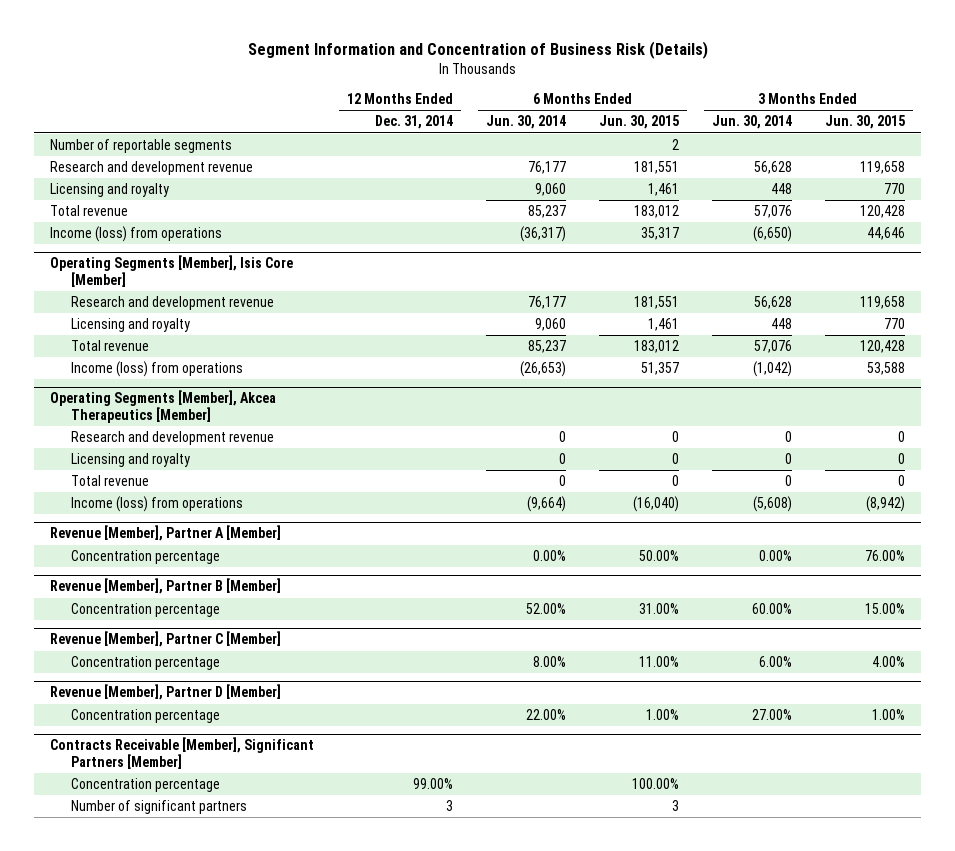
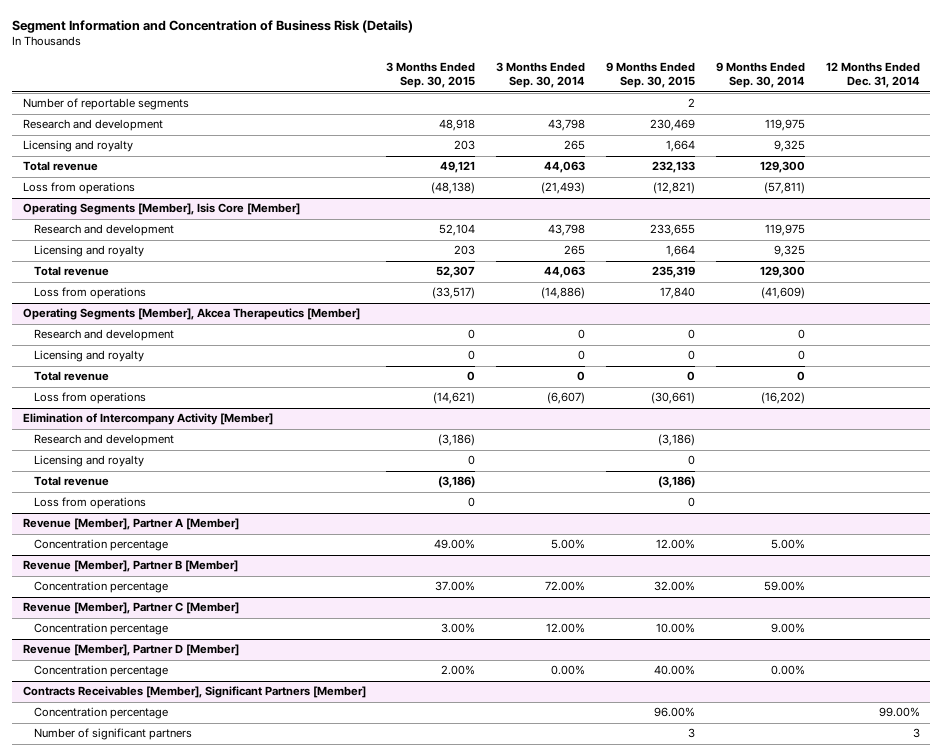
- | 12 Months Ended Dec. 31, 2014 | 6 Months Ended Jun. 30, 2014 | 6 Months Ended Jun. 30, 2015 | 3 Months Ended Jun. 30, 2014 | 3 Months Ended Jun. 30, 2015
+ | 3 Months Ended Sep. 30, 2015 | 3 Months Ended Sep. 30, 2014 | 9 Months Ended Sep. 30, 2015 | 9 Months Ended Sep. 30, 2014 | 12 Months Ended Dec. 31, 2014
- Research and development revenue | | 76,177 | 181,551 | 56,628 | 119,658
+ Research and development | 48,918 | 43,798 | 230,469 | 119,975 |
- Income (loss) from operations | | (36,317) | 35,317 | (6,650) | 44,646
+ Loss from operations | (48,138) | (21,493) | (12,821) | (57,811) |
@ Operating Segments [Member], Isis Core [Member]
- Research and development revenue | | 76,177 | 181,551 | 56,628 | 119,658
+ Research and development | 52,104 | 43,798 | 233,655 | 119,975 |
- Income (loss) from operations | | (26,653) | 51,357 | (1,042) | 53,588
+ Loss from operations | (33,517) | (14,886) | 17,840 | (41,609) |
@ Operating Segments [Member], Akcea Therapeutics [Member]
- Research and development revenue | | 0 | 0 | 0 | 0
+ Research and development | 0 | 0 | 0 | 0 |
- Income (loss) from operations | | (9,664) | (16,040) | (5,608) | (8,942)
+ Loss from operations | (14,621) | (6,607) | (30,661) | (16,202) |
+ Elimination of Intercompany Activity [Member]
+ Research and development | (3,186) | | (3,186) | |
+ Licensing and royalty | 0 | | 0 | |
+ Total revenue | (3,186) | | (3,186) | |
+ Loss from operations | 0 | | 0 | |
- Contracts Receivable [Member], Significant Partners [Member]
+ Contracts Receivables [Member], Significant Partners [Member]

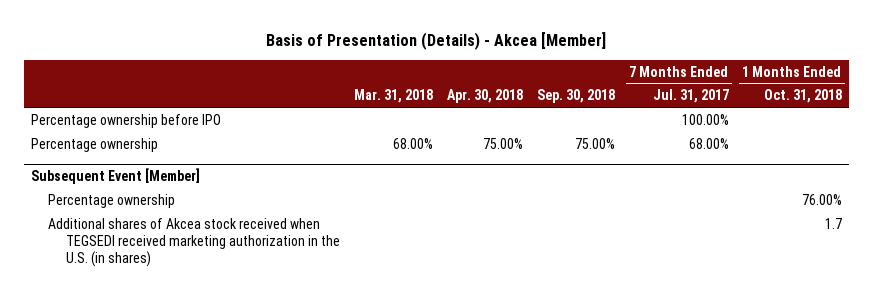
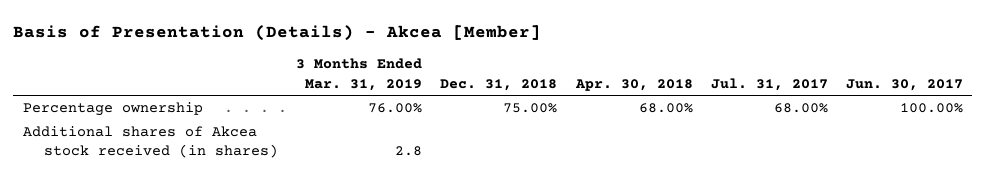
- | Mar. 31, 2018 | Apr. 30, 2018 | Sep. 30, 2018 | 7 Months Ended Jul. 31, 2017 | 1 Months Ended Oct. 31, 2018
+ | 3 Months Ended Mar. 31, 2019 | Dec. 31, 2018 | Apr. 30, 2018 | Jul. 31, 2017 | Jun. 30, 2017
- Percentage ownership before IPO | | | | 100.00% |
- Percentage ownership | 68.00% | 75.00% | 75.00% | 68.00% |
- Subsequent Event [Member]
- Percentage ownership | | | | | 76.00%
- Additional shares of Akcea stock received when TEGSEDI received marketing authorization in the U.S. (in shares) | | | | | 1.7
+ Percentage ownership | 76.00% | 75.00% | 68.00% | 68.00% | 100.00%
+ Additional shares of Akcea stock received (in shares) | 2.8 | | | |

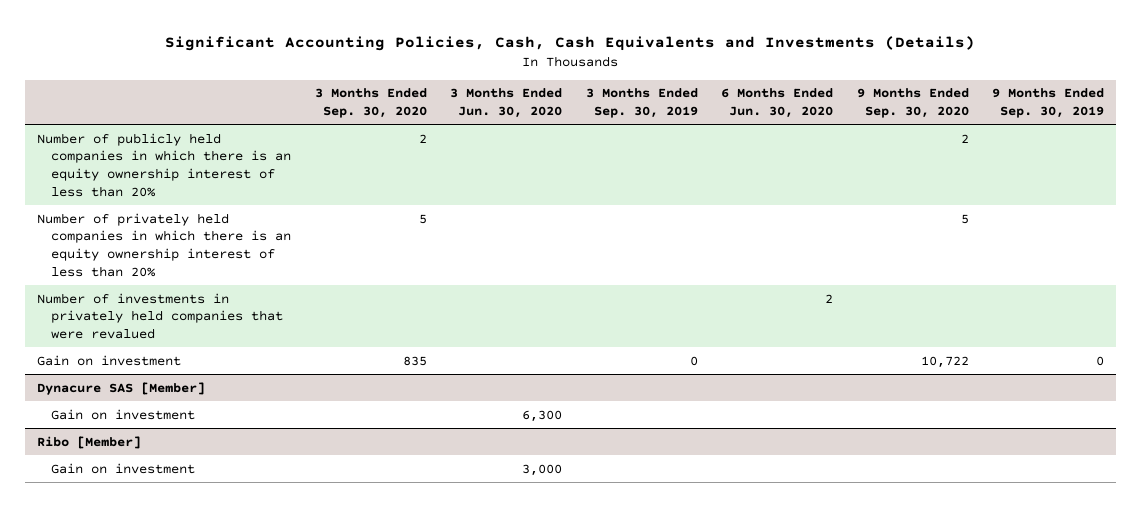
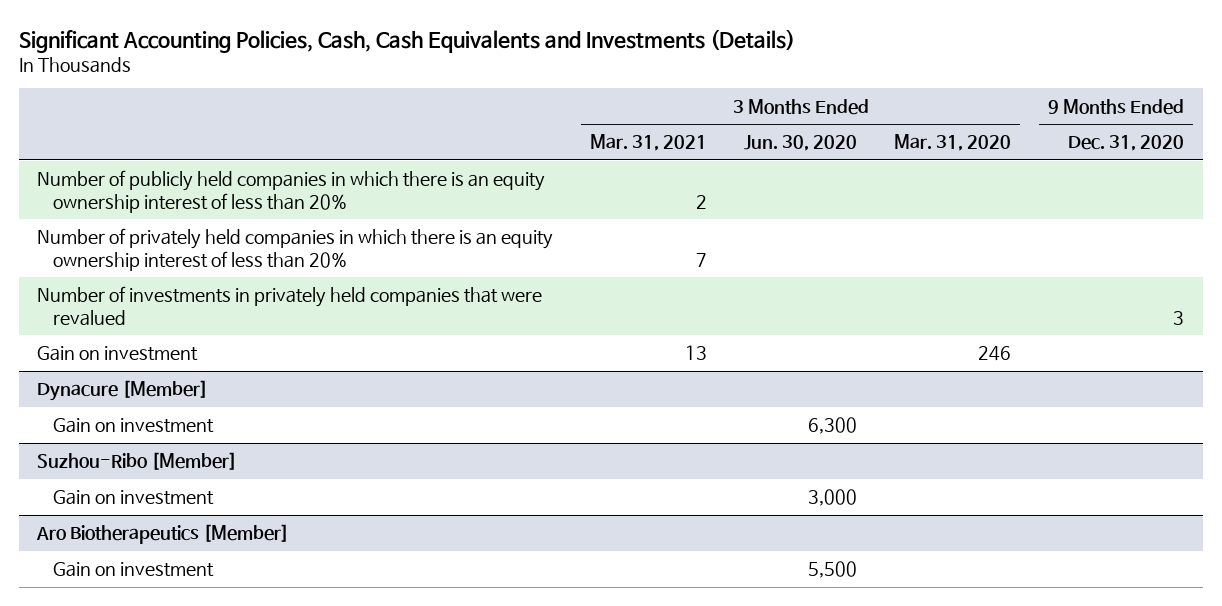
- | 3 Months Ended Sep. 30, 2020 | 3 Months Ended Jun. 30, 2020 | 3 Months Ended Sep. 30, 2019 | 6 Months Ended Jun. 30, 2020 | 9 Months Ended Sep. 30, 2020 | 9 Months Ended Sep. 30, 2019
+ | 3 Months Ended Mar. 31, 2021 | 3 Months Ended Jun. 30, 2020 | 3 Months Ended Mar. 31, 2020 | 9 Months Ended Dec. 31, 2020
- Dynacure SAS [Member]
+ Dynacure [Member]
- Ribo [Member]
+ Suzhou-Ribo [Member]
+ Aro Biotherapeutics [Member]
+ Gain on investment | | 5,500 | |

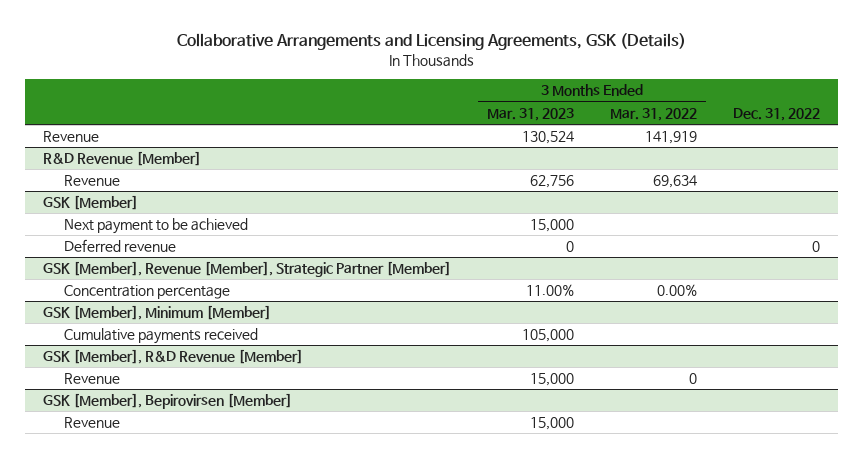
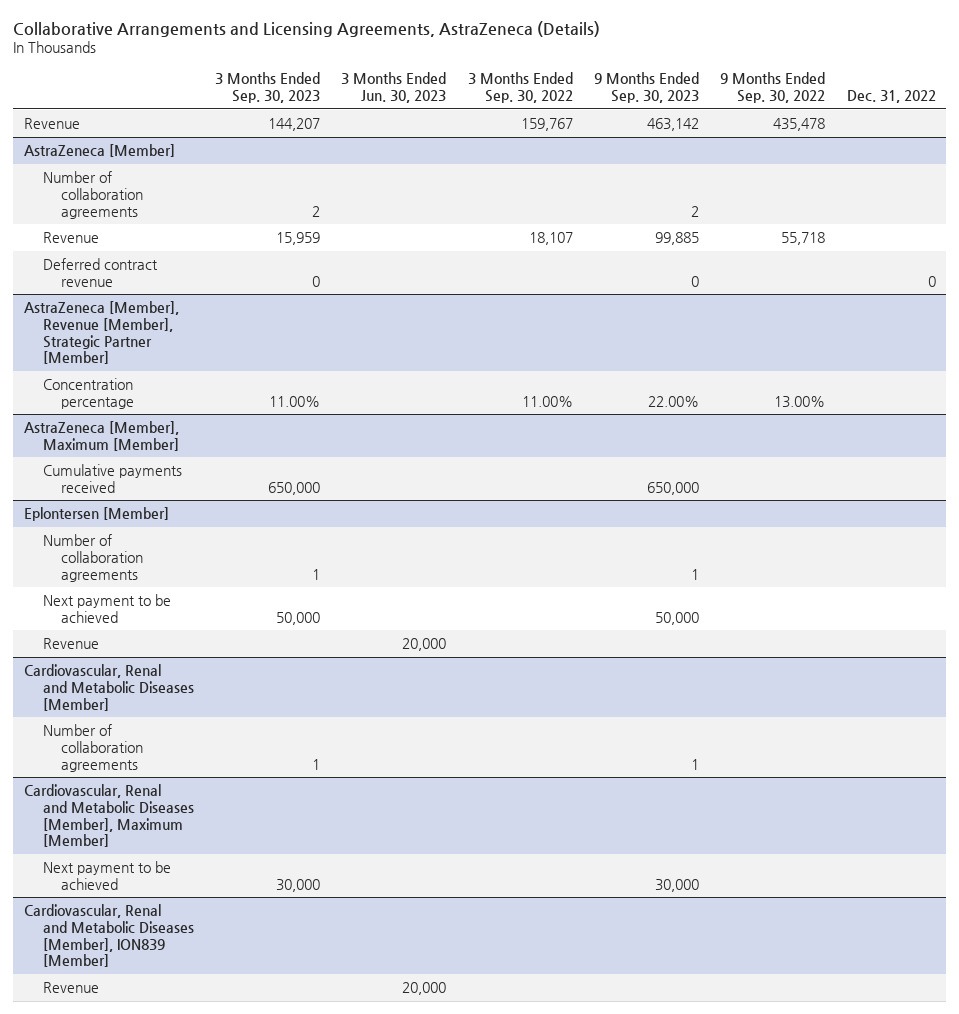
- Collaborative Arrangements and Licensing Agreements, GSK (Details)
+ Collaborative Arrangements and Licensing Agreements, AstraZeneca (Details)
- | 3 Months Ended Mar. 31, 2023 | 3 Months Ended Mar. 31, 2022 | Dec. 31, 2022
+ | 3 Months Ended Sep. 30, 2023 | 3 Months Ended Jun. 30, 2023 | 3 Months Ended Sep. 30, 2022 | 9 Months Ended Sep. 30, 2023 | 9 Months Ended Sep. 30, 2022 | Dec. 31, 2022
- R&D Revenue [Member]
- Revenue | 62,756 | 69,634 |
- GSK [Member]
- Next payment to be achieved | 15,000 | |
- Deferred revenue | 0 | | 0
- GSK [Member], Revenue [Member], Strategic Partner [Member]
+ AstraZeneca [Member]
+ Number of collaboration agreements | 2 | | | 2 | |
+ Revenue | 15,959 | | 18,107 | 99,885 | 55,718 |
+ Deferred contract revenue | 0 | | | 0 | | 0
+ AstraZeneca [Member], Revenue [Member], Strategic Partner [Member]
- GSK [Member], Minimum [Member]
- Cumulative payments received | 105,000 | |
- GSK [Member], R&D Revenue [Member]
- Revenue | 15,000 | 0 |
- GSK [Member], Bepirovirsen [Member]
- Revenue | 15,000 | |
+ AstraZeneca [Member], Maximum [Member]
+ Cumulative payments received | 650,000 | | | 650,000 | |
+ Eplontersen [Member]
+ Number of collaboration agreements | 1 | | | 1 | |
+ Next payment to be achieved | 50,000 | | | 50,000 | |
+ Revenue | | 20,000 | | | |
+ Cardiovascular, Renal and Metabolic Diseases [Member]
+ Number of collaboration agreements | 1 | | | 1 | |
+ Cardiovascular, Renal and Metabolic Diseases [Member], Maximum [Member]
+ Next payment to be achieved | 30,000 | | | 30,000 | |
+ Cardiovascular, Renal and Metabolic Diseases [Member], ION839 [Member]
+ Revenue | | 20,000 | | | |

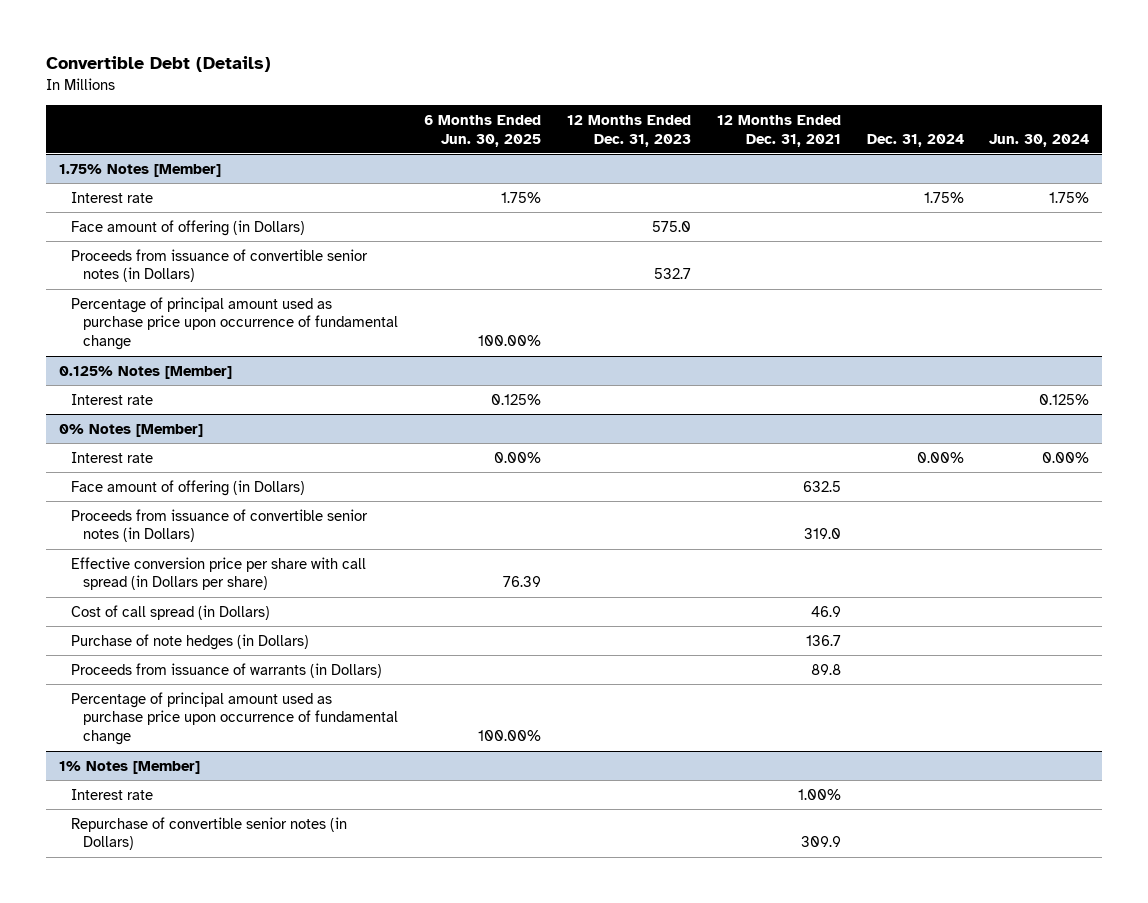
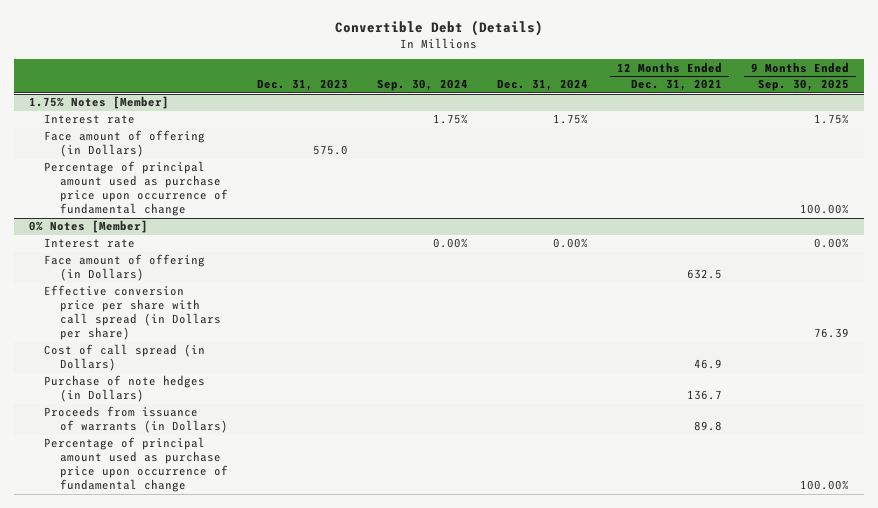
- | 6 Months Ended Jun. 30, 2025 | 12 Months Ended Dec. 31, 2023 | 12 Months Ended Dec. 31, 2021 | Dec. 31, 2024 | Jun. 30, 2024
+ | Dec. 31, 2023 | Sep. 30, 2024 | Dec. 31, 2024 | 12 Months Ended Dec. 31, 2021 | 9 Months Ended Sep. 30, 2025
@ 1.75% Notes [Member]
- Proceeds from issuance of convertible senior notes (in Dollars) | | 532.7 | | |
- 0.125% Notes [Member]
- Interest rate | 0.125% | | | | 0.125%
@ 0% Notes [Member]
- Proceeds from issuance of convertible senior notes (in Dollars) | | | 319.0 | |
- 1% Notes [Member]
- Interest rate | | | 1.00% | |
- Repurchase of convertible senior notes (in Dollars) | | | 309.9 | |

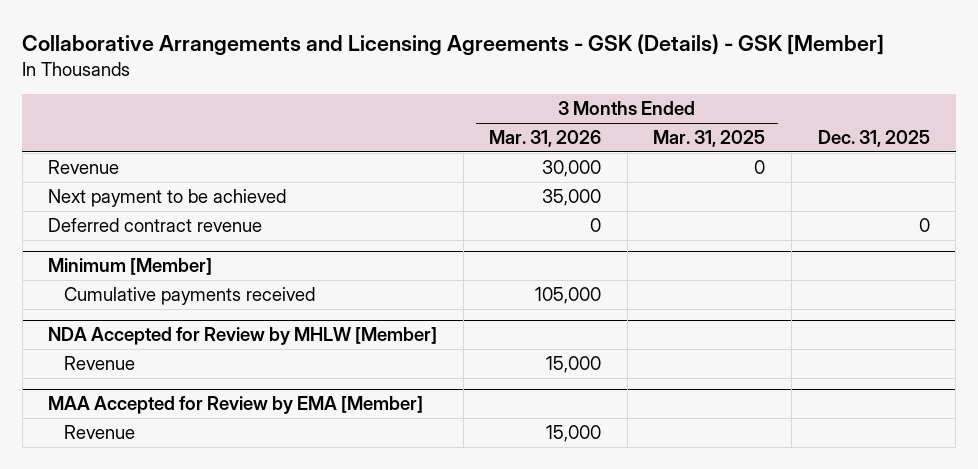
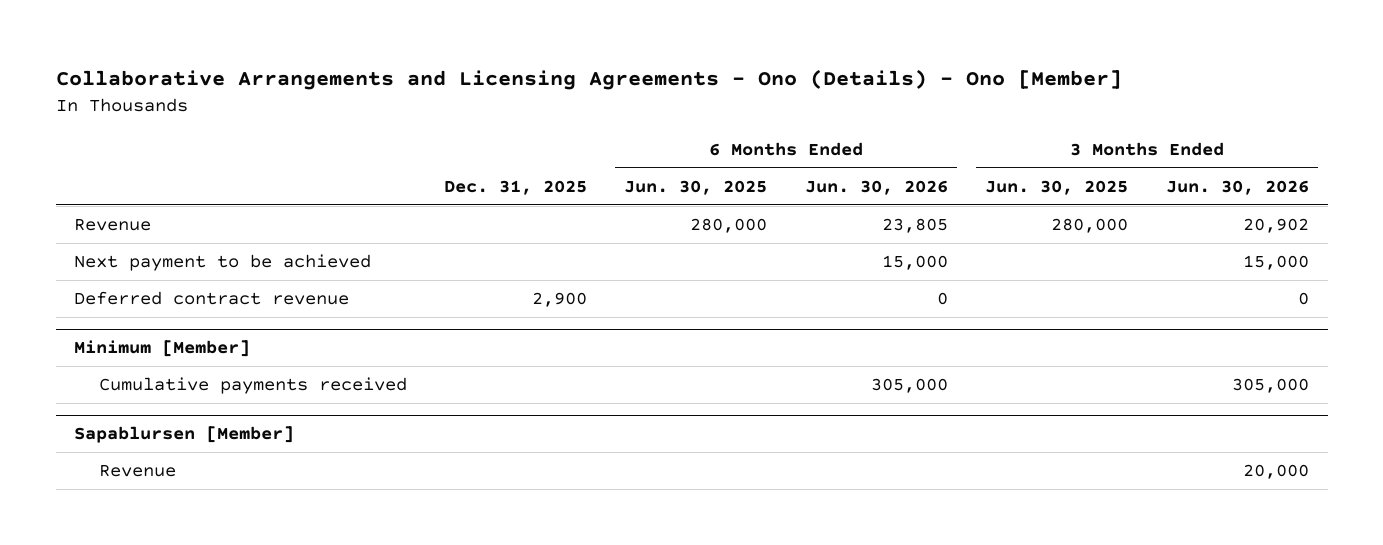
- Collaborative Arrangements and Licensing Agreements - GSK (Details) - GSK [Member]
+ Collaborative Arrangements and Licensing Agreements - Ono (Details) - Ono [Member]
- | 3 Months Ended Mar. 31, 2026 | 3 Months Ended Mar. 31, 2025 | Dec. 31, 2025
+ | Dec. 31, 2025 | 6 Months Ended Jun. 30, 2025 | 6 Months Ended Jun. 30, 2026 | 3 Months Ended Jun. 30, 2025 | 3 Months Ended Jun. 30, 2026
- Deferred contract revenue | 0 | | 0
+ Deferred contract revenue | 2,900 | | 0 | | 0
- NDA Accepted for Review by MHLW [Member]
- Revenue | 15,000 | |
- MAA Accepted for Review by EMA [Member]
- Revenue | 15,000 | |
+ Sapablursen [Member]
+ Revenue | | | | | 20,000

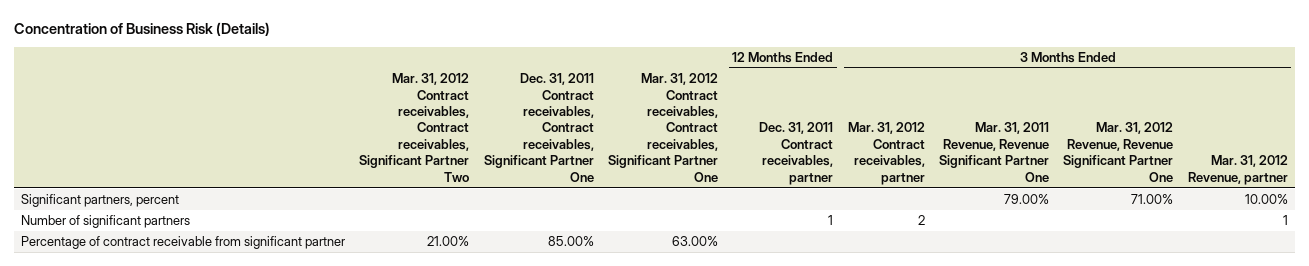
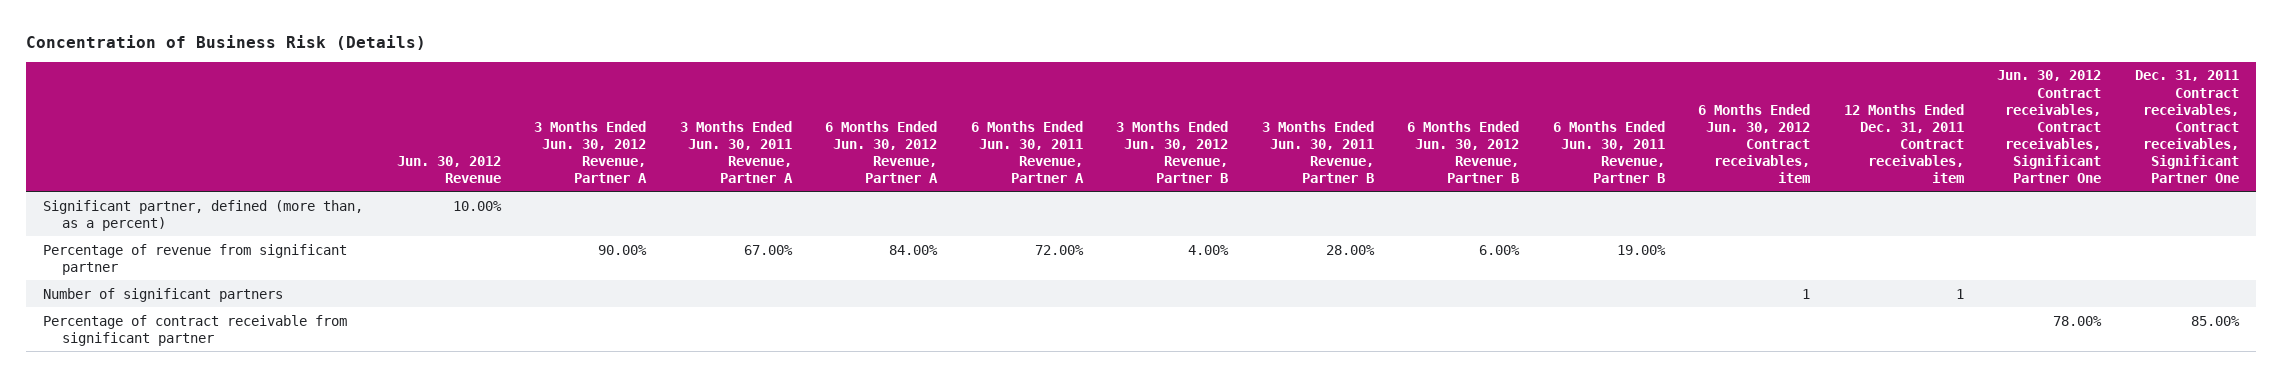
- | Mar. 31, 2012 Contract receivables, Contract receivables, Significant Partner Two | Dec. 31, 2011 Contract receivables, Contract receivables, Significant Partner One | Mar. 31, 2012 Contract receivables, Contract receivables, Significant Partner One | 12 Months Ended Dec. 31, 2011 Contract receivables, partner | 3 Months Ended Mar. 31, 2012 Contract receivables, partner | 3 Months Ended Mar. 31, 2011 Revenue, Revenue Significant Partner One | 3 Months Ended Mar. 31, 2012 Revenue, Revenue Significant Partner One | 3 Months Ended Mar. 31, 2012 Revenue, partner
+ | Jun. 30, 2012 Revenue | 3 Months Ended Jun. 30, 2012 Revenue, Partner A | 3 Months Ended Jun. 30, 2011 Revenue, Partner A | 6 Months Ended Jun. 30, 2012 Revenue, Partner A | 6 Months Ended Jun. 30, 2011 Revenue, Partner A | 3 Months Ended Jun. 30, 2012 Revenue, Partner B | 3 Months Ended Jun. 30, 2011 Revenue, Partner B | 6 Months Ended Jun. 30, 2012 Revenue, Partner B | 6 Months Ended Jun. 30, 2011 Revenue, Partner B | 6 Months Ended Jun. 30, 2012 Contract receivables, item | 12 Months Ended Dec. 31, 2011 Contract receivables, item | Jun. 30, 2012 Contract receivables, Contract receivables, Significant Partner One | Dec. 31, 2011 Contract receivables, Contract receivables, Significant Partner One
- Significant partners, percent | | | | | | 79.00% | 71.00% | 10.00%
+ Significant partner, defined (more than, as a percent) | 10.00% | | | | | | | | | | | |
+ Percentage of revenue from significant partner | | 90.00% | 67.00% | 84.00% | 72.00% | 4.00% | 28.00% | 6.00% | 19.00% | | | |

